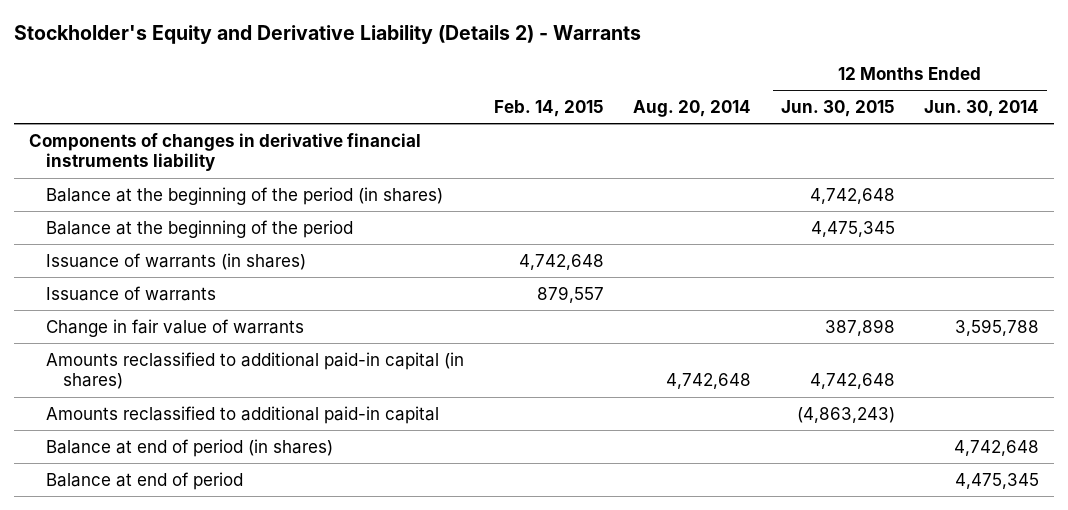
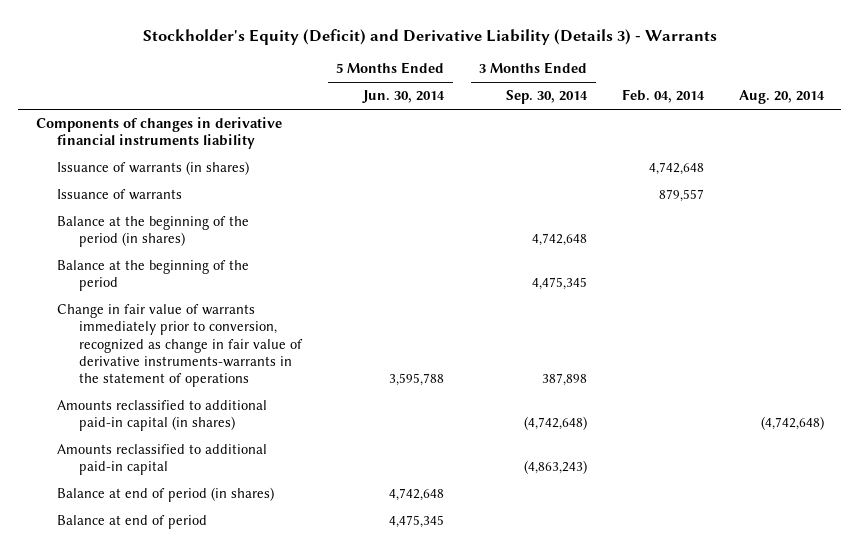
- Stockholder's Equity and Derivative Liability (Details 2) - Warrants
+ Stockholder's Equity (Deficit) and Derivative Liability (Details 3) - Warrants
- | Feb. 14, 2015 | Aug. 20, 2014 | 12 Months Ended Jun. 30, 2015 | 12 Months Ended Jun. 30, 2014
+ | 5 Months Ended Jun. 30, 2014 | 3 Months Ended Sep. 30, 2014 | Feb. 04, 2014 | Aug. 20, 2014
- Change in fair value of warrants | | | 387,898 | 3,595,788
- Amounts reclassified to additional paid-in capital (in shares) | | 4,742,648 | 4,742,648 |
moved down: Balance at the beginning of the period (in shares) | | 4,742,648 | |
moved down: Balance at the beginning of the period | | 4,475,345 | |
+ Change in fair value of warrants immediately prior to conversion, recognized as change in fair value of derivative instruments-warrants in the statement of operations | 3,595,788 | 387,898 | |
+ Amounts reclassified to additional paid-in capital (in shares) | | (4,742,648) | | (4,742,648)

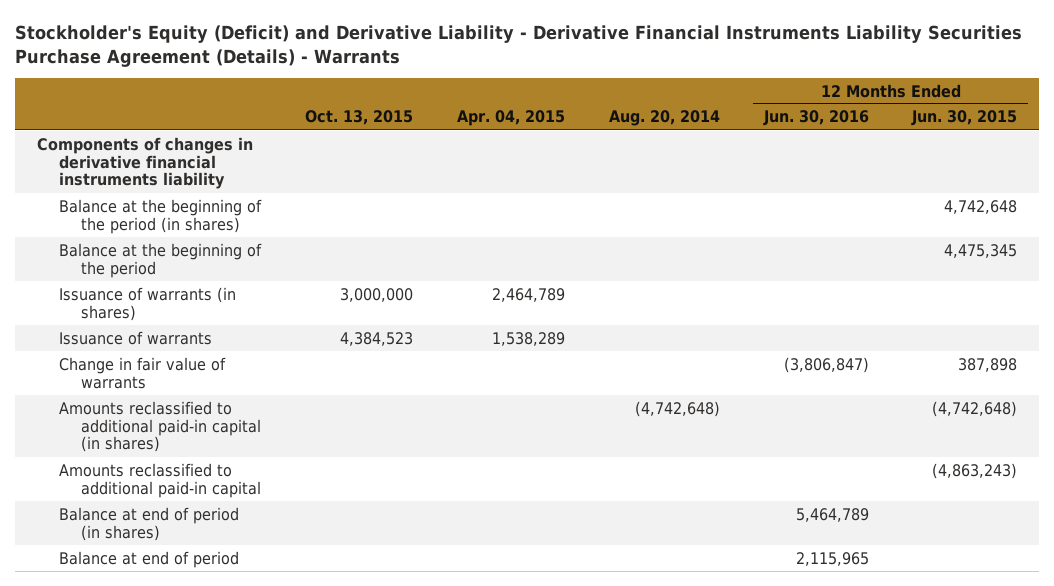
- Stockholder's Equity (Deficit) and Derivative Liability (Details 3) - Warrants
+ Stockholder's Equity (Deficit) and Derivative Liability - Derivative Financial Instruments Liability Securities Purchase Agreement (Details) - Warrants
- | 5 Months Ended Jun. 30, 2014 | 3 Months Ended Sep. 30, 2014 | Feb. 04, 2014 | Aug. 20, 2014
+ | Oct. 13, 2015 | Apr. 04, 2015 | Aug. 20, 2014 | 12 Months Ended Jun. 30, 2016 | 12 Months Ended Jun. 30, 2015
- Change in fair value of warrants immediately prior to conversion, recognized as change in fair value of derivative instruments-warrants in the statement of operations | 3,595,788 | 387,898 | |
moved down: Issuance of warrants (in shares) | 3,000,000 | 2,464,789 | | |
moved down: Issuance of warrants | 4,384,523 | 1,538,289 | | |
+ Change in fair value of warrants | | | | (3,806,847) | 387,898

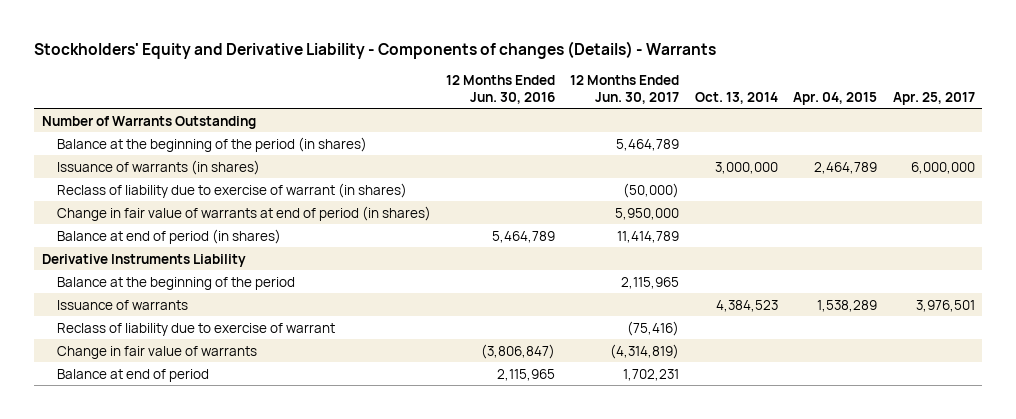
- Stockholder's Equity (Deficit) and Derivative Liability - Derivative Financial Instruments Liability Securities Purchase Agreement (Details) - Warrants
+ Stockholders' Equity and Derivative Liability - Components of changes (Details) - Warrants
- | Oct. 13, 2015 | Apr. 04, 2015 | Aug. 20, 2014 | 12 Months Ended Jun. 30, 2016 | 12 Months Ended Jun. 30, 2015
+ | 12 Months Ended Jun. 30, 2016 | 12 Months Ended Jun. 30, 2017 | Oct. 13, 2014 | Apr. 04, 2015 | Apr. 25, 2017
- Components of changes in derivative financial instruments liability
+ Number of Warrants Outstanding
+ Reclass of liability due to exercise of warrant (in shares) | | (50,000) | | |
+ Change in fair value of warrants at end of period (in shares) | | 5,950,000 | | |
moved up: Balance at end of period (in shares) | 5,464,789 | 11,414,789 | | |
+ Derivative Instruments Liability
moved down: Balance at the beginning of the period | | 2,115,965 | | |
+ Reclass of liability due to exercise of warrant | | (75,416) | | |
- Amounts reclassified to additional paid-in capital (in shares) | | | (4,742,648) | | (4,742,648)
- Amounts reclassified to additional paid-in capital | | | | | (4,863,243)

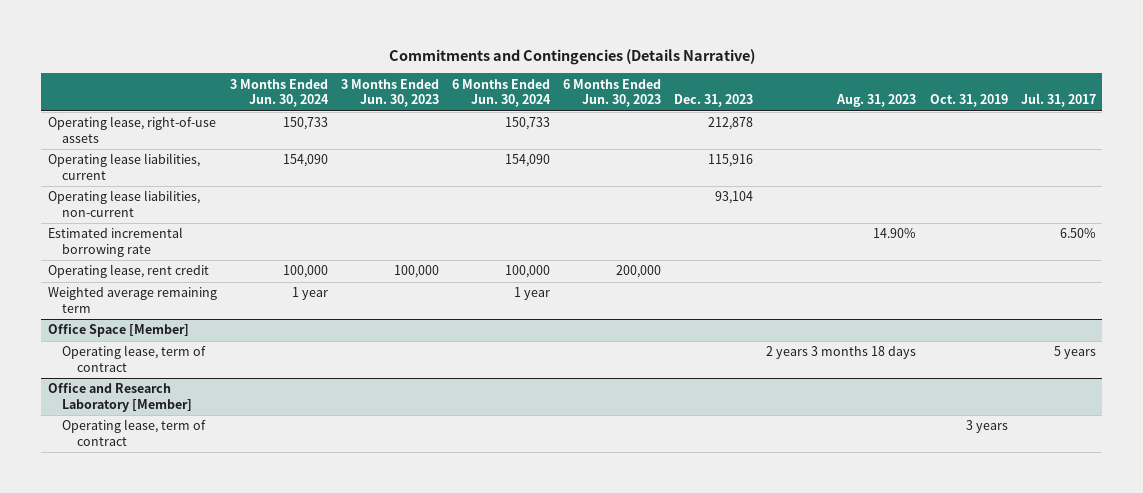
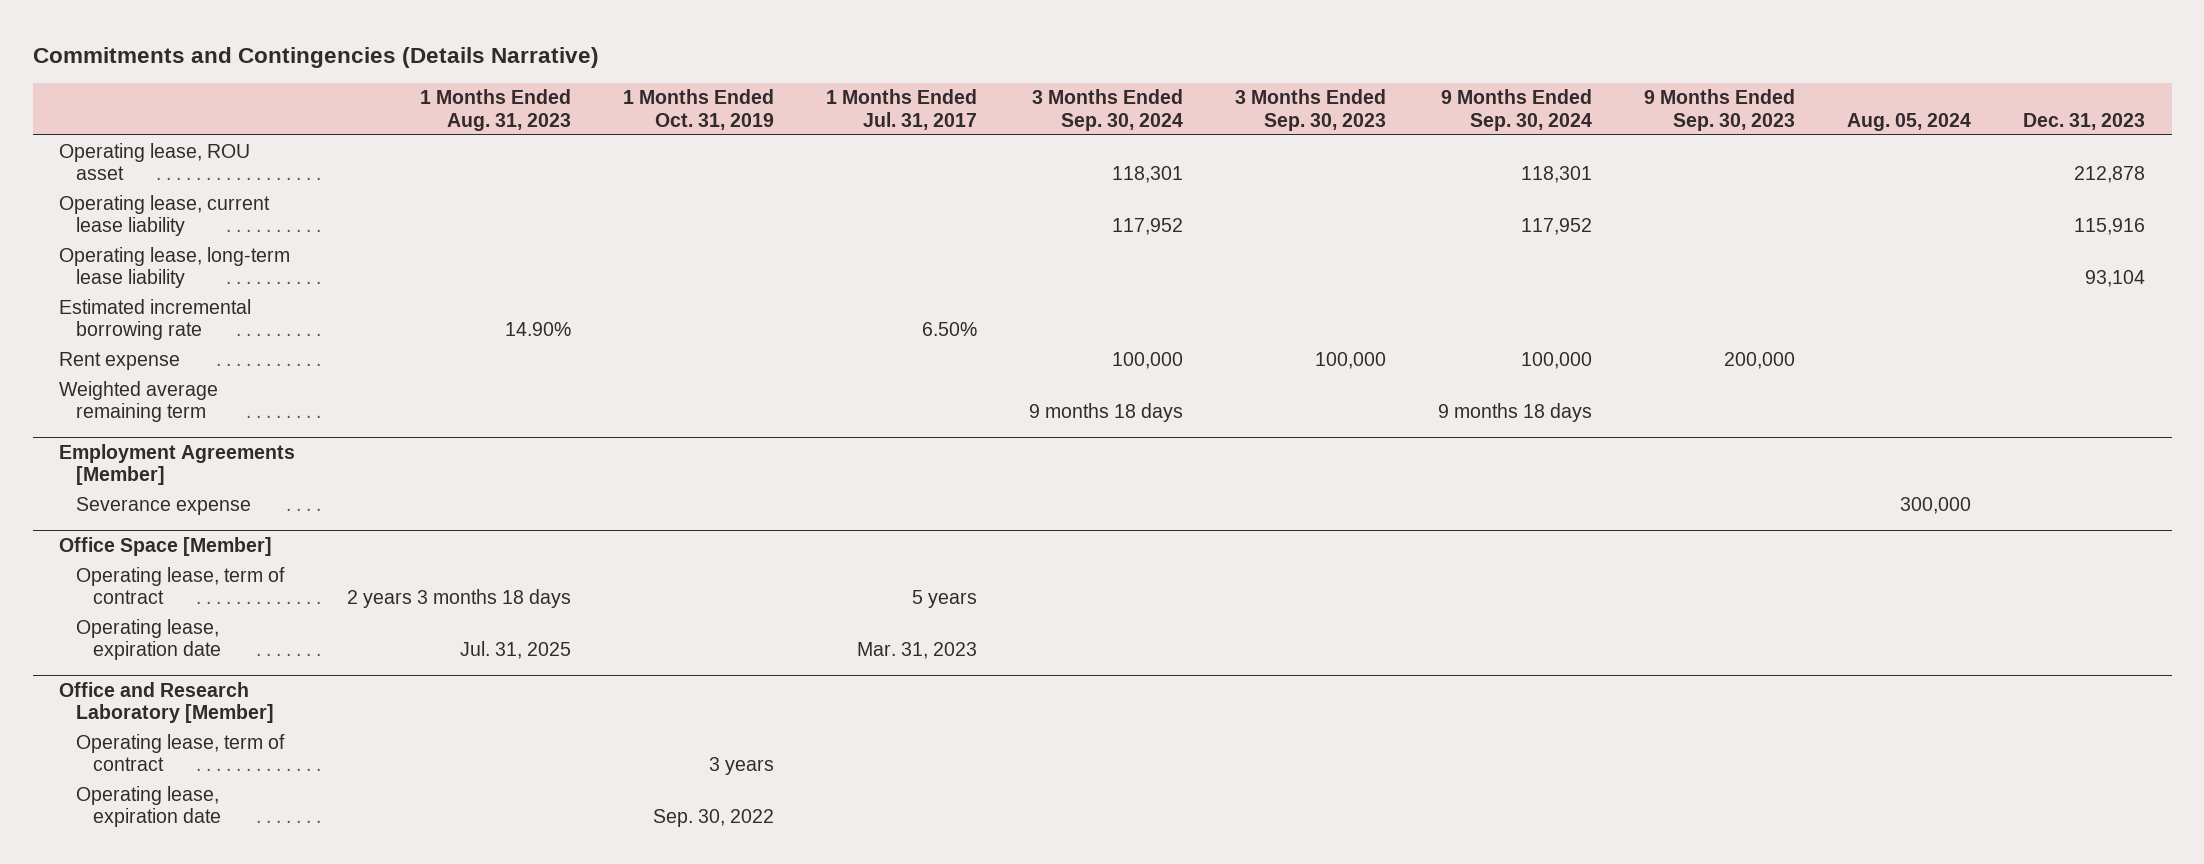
- | 3 Months Ended Jun. 30, 2024 | 3 Months Ended Jun. 30, 2023 | 6 Months Ended Jun. 30, 2024 | 6 Months Ended Jun. 30, 2023 | Dec. 31, 2023 | Aug. 31, 2023 | Oct. 31, 2019 | Jul. 31, 2017
+ | 1 Months Ended Aug. 31, 2023 | 1 Months Ended Oct. 31, 2019 | 1 Months Ended Jul. 31, 2017 | 3 Months Ended Sep. 30, 2024 | 3 Months Ended Sep. 30, 2023 | 9 Months Ended Sep. 30, 2024 | 9 Months Ended Sep. 30, 2023 | Aug. 05, 2024 | Dec. 31, 2023
- Operating lease, right-of-use assets | 150,733 | | 150,733 | | 212,878 | | |
- Operating lease liabilities, current | 154,090 | | 154,090 | | 115,916 | | |
- Operating lease liabilities, non-current | | | | | 93,104 | | |
+ Operating lease, ROU asset | | | | 118,301 | | 118,301 | | | 212,878
+ Operating lease, current lease liability | | | | 117,952 | | 117,952 | | | 115,916
+ Operating lease, long-term lease liability | | | | | | | | | 93,104
- Operating lease, rent credit | 100,000 | 100,000 | 100,000 | 200,000 | | | |
+ Rent expense | | | | 100,000 | 100,000 | 100,000 | 200,000 | |
+ Employment Agreements [Member]
+ Severance expense | | | | | | | | 300,000 |
@ Office Space [Member]
+ Operating lease, expiration date | Jul. 31, 2025 | | Mar. 31, 2023 | | | | | |
@ Office and Research Laboratory [Member]
+ Operating lease, expiration date | | Sep. 30, 2022 | | | | | | |

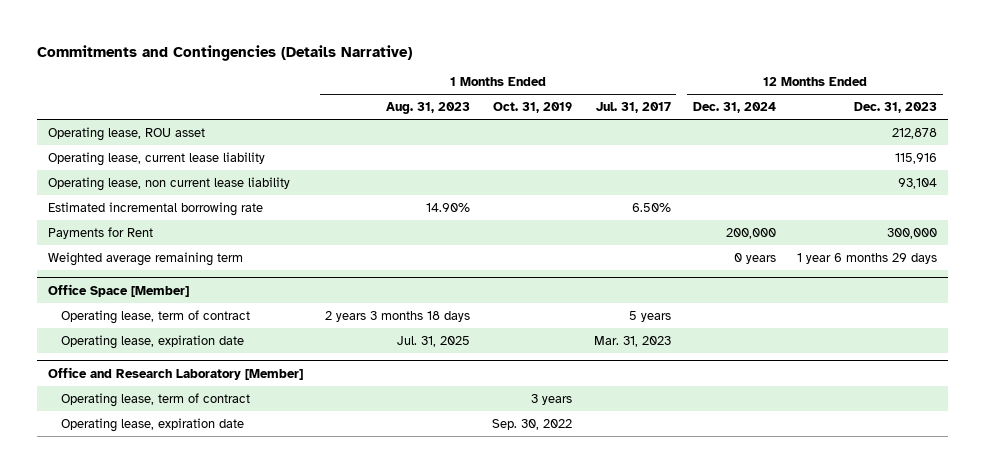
- | 1 Months Ended Aug. 31, 2023 | 1 Months Ended Oct. 31, 2019 | 1 Months Ended Jul. 31, 2017 | 3 Months Ended Sep. 30, 2024 | 3 Months Ended Sep. 30, 2023 | 9 Months Ended Sep. 30, 2024 | 9 Months Ended Sep. 30, 2023 | Aug. 05, 2024 | Dec. 31, 2023
+ | 1 Months Ended Aug. 31, 2023 | 1 Months Ended Oct. 31, 2019 | 1 Months Ended Jul. 31, 2017 | 12 Months Ended Dec. 31, 2024 | 12 Months Ended Dec. 31, 2023
- Operating lease, long-term lease liability | | | | | | | | | 93,104
+ Operating lease, non current lease liability | | | | | 93,104
- Rent expense | | | | 100,000 | 100,000 | 100,000 | 200,000 | |
+ Payments for Rent | | | | 200,000 | 300,000
- Employment Agreements [Member]
- Severance expense | | | | | | | | 300,000 |

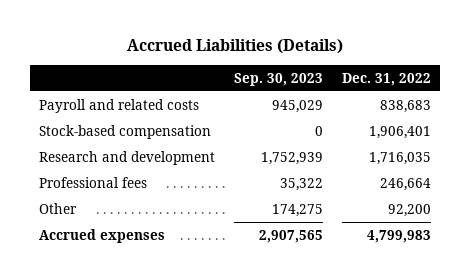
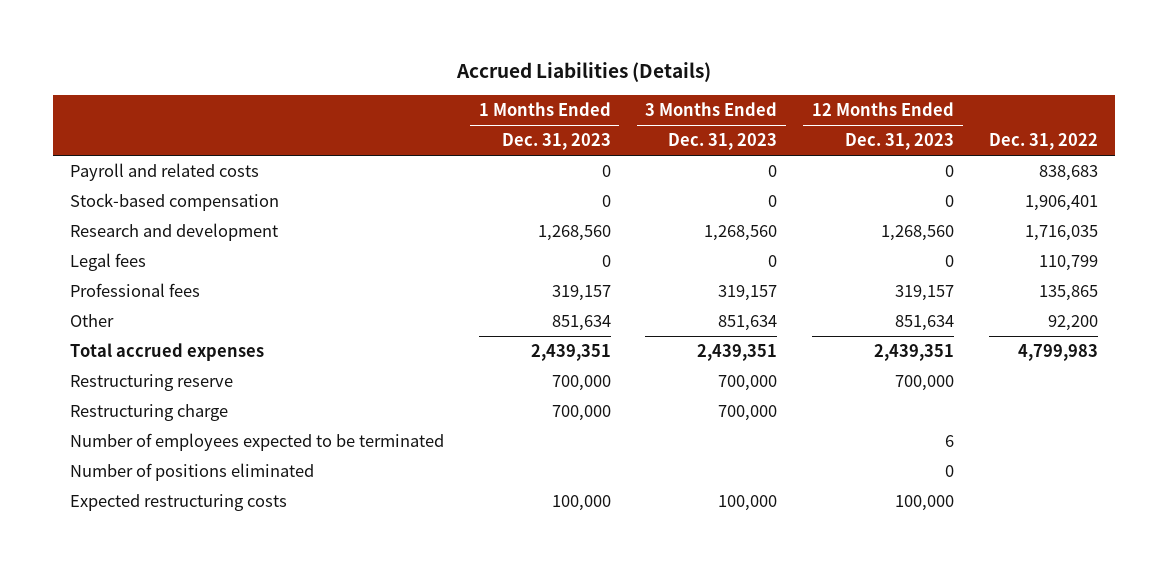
- | Sep. 30, 2023 | Dec. 31, 2022
+ | 1 Months Ended Dec. 31, 2023 | 3 Months Ended Dec. 31, 2023 | 12 Months Ended Dec. 31, 2023 | Dec. 31, 2022
- Professional fees | 35,322 | 246,664
+ Legal fees | 0 | 0 | 0 | 110,799
+ Professional fees | 319,157 | 319,157 | 319,157 | 135,865
- Accrued expenses | 2,907,565 | 4,799,983
+ Total accrued expenses | 2,439,351 | 2,439,351 | 2,439,351 | 4,799,983
+ Restructuring reserve | 700,000 | 700,000 | 700,000 |
+ Restructuring charge | 700,000 | 700,000 | |
+ Number of employees expected to be terminated | | | 6 |
+ Number of positions eliminated | | | 0 |
+ Expected restructuring costs | 100,000 | 100,000 | 100,000 |

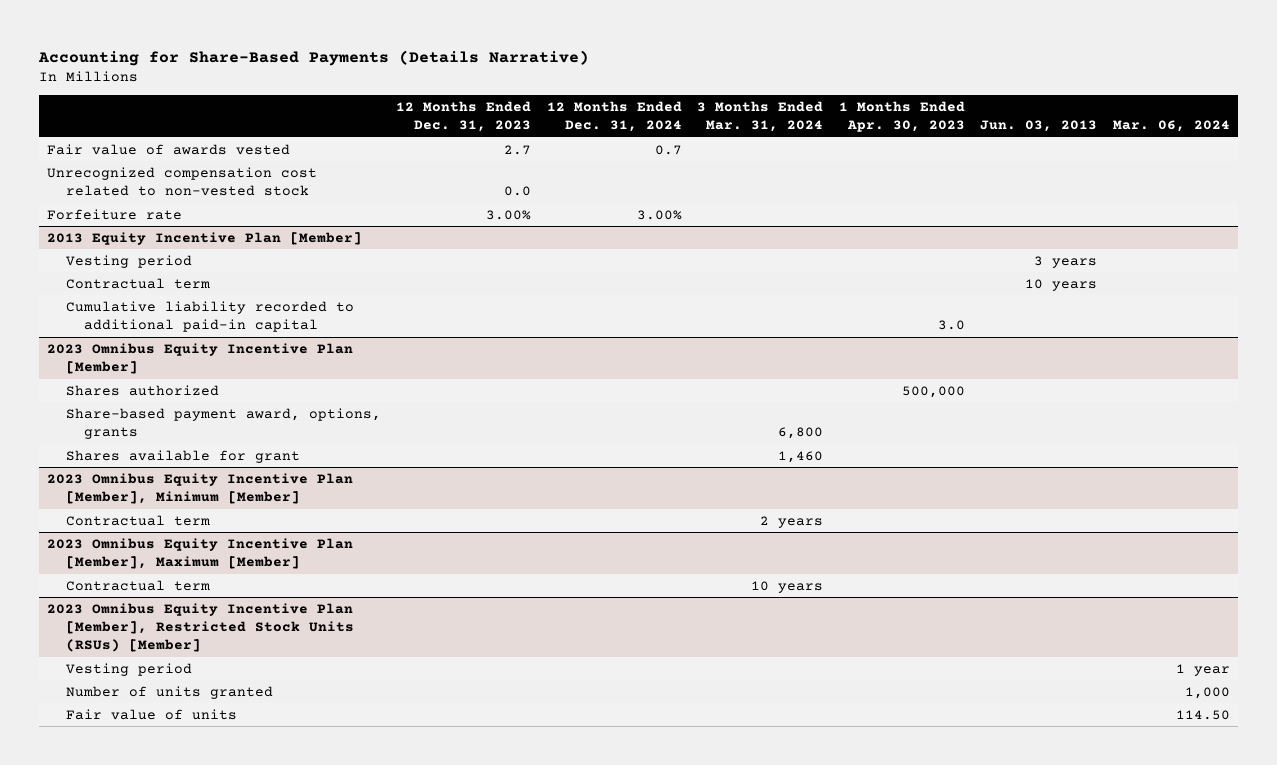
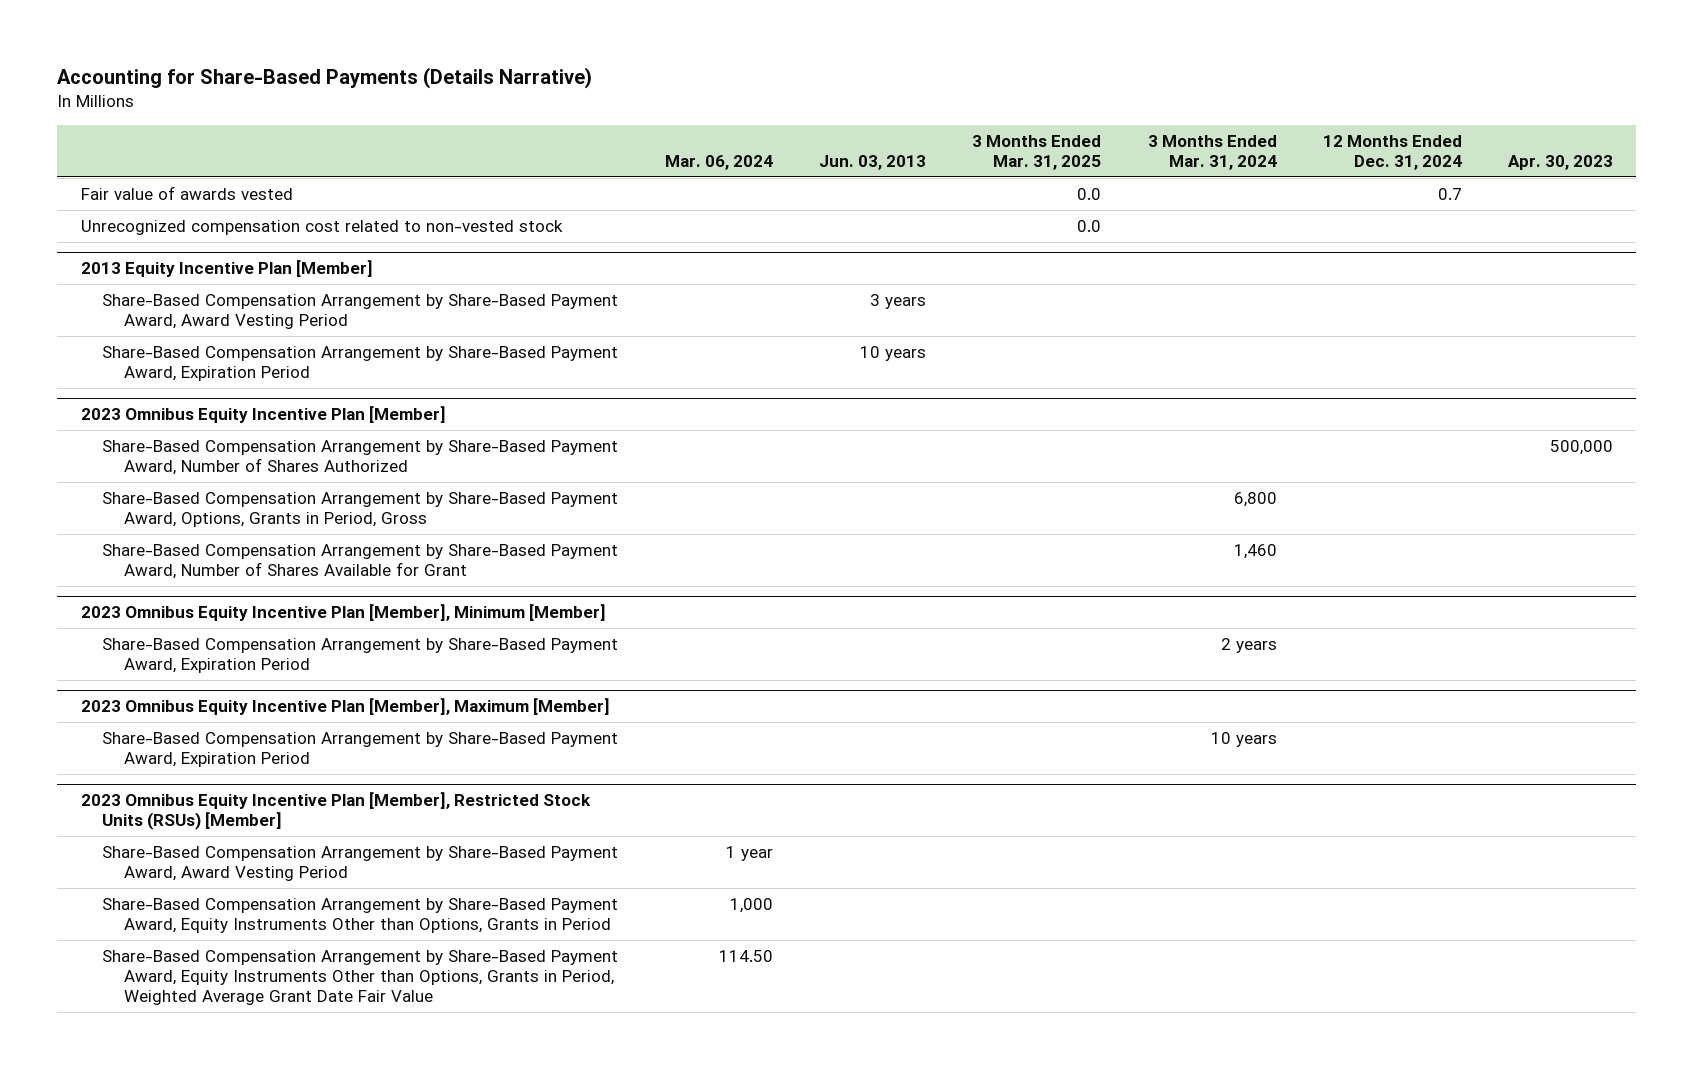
- | 12 Months Ended Dec. 31, 2023 | 12 Months Ended Dec. 31, 2024 | 3 Months Ended Mar. 31, 2024 | 1 Months Ended Apr. 30, 2023 | Jun. 03, 2013 | Mar. 06, 2024
+ | Mar. 06, 2024 | Jun. 03, 2013 | 3 Months Ended Mar. 31, 2025 | 3 Months Ended Mar. 31, 2024 | 12 Months Ended Dec. 31, 2024 | Apr. 30, 2023
- Forfeiture rate | 3.00% | 3.00% | | | |
@ 2013 Equity Incentive Plan [Member]
- Vesting period | | | | | 3 years |
- Contractual term | | | | | 10 years |
- Cumulative liability recorded to additional paid-in capital | | | | 3.0 | |
+ Share-Based Compensation Arrangement by Share-Based Payment Award, Award Vesting Period | | 3 years | | | |
+ Share-Based Compensation Arrangement by Share-Based Payment Award, Expiration Period | | 10 years | | | |
@ 2023 Omnibus Equity Incentive Plan [Member]
- Shares authorized | | | | 500,000 | |
- Share-based payment award, options, grants | | | 6,800 | | |
- Shares available for grant | | | 1,460 | | |
+ Share-Based Compensation Arrangement by Share-Based Payment Award, Number of Shares Authorized | | | | | | 500,000
+ Share-Based Compensation Arrangement by Share-Based Payment Award, Options, Grants in Period, Gross | | | | 6,800 | |
+ Share-Based Compensation Arrangement by Share-Based Payment Award, Number of Shares Available for Grant | | | | 1,460 | |
@ 2023 Omnibus Equity Incentive Plan [Member], Minimum [Member]
- Contractual term | | | 2 years | | |
+ Share-Based Compensation Arrangement by Share-Based Payment Award, Expiration Period | | | | 2 years | |
@ 2023 Omnibus Equity Incentive Plan [Member], Maximum [Member]
- Contractual term | | | 10 years | | |
+ Share-Based Compensation Arrangement by Share-Based Payment Award, Expiration Period | | | | 10 years | |
@ 2023 Omnibus Equity Incentive Plan [Member], Restricted Stock Units (RSUs) [Member]
- Vesting period | | | | | | 1 year
- Number of units granted | | | | | | 1,000
- Fair value of units | | | | | | 114.50
+ Share-Based Compensation Arrangement by Share-Based Payment Award, Award Vesting Period | 1 year | | | | |
+ Share-Based Compensation Arrangement by Share-Based Payment Award, Equity Instruments Other than Options, Grants in Period | 1,000 | | | | |
+ Share-Based Compensation Arrangement by Share-Based Payment Award, Equity Instruments Other than Options, Grants in Period, Weighted Average Grant Date Fair Value | 114.50 | | | | |

